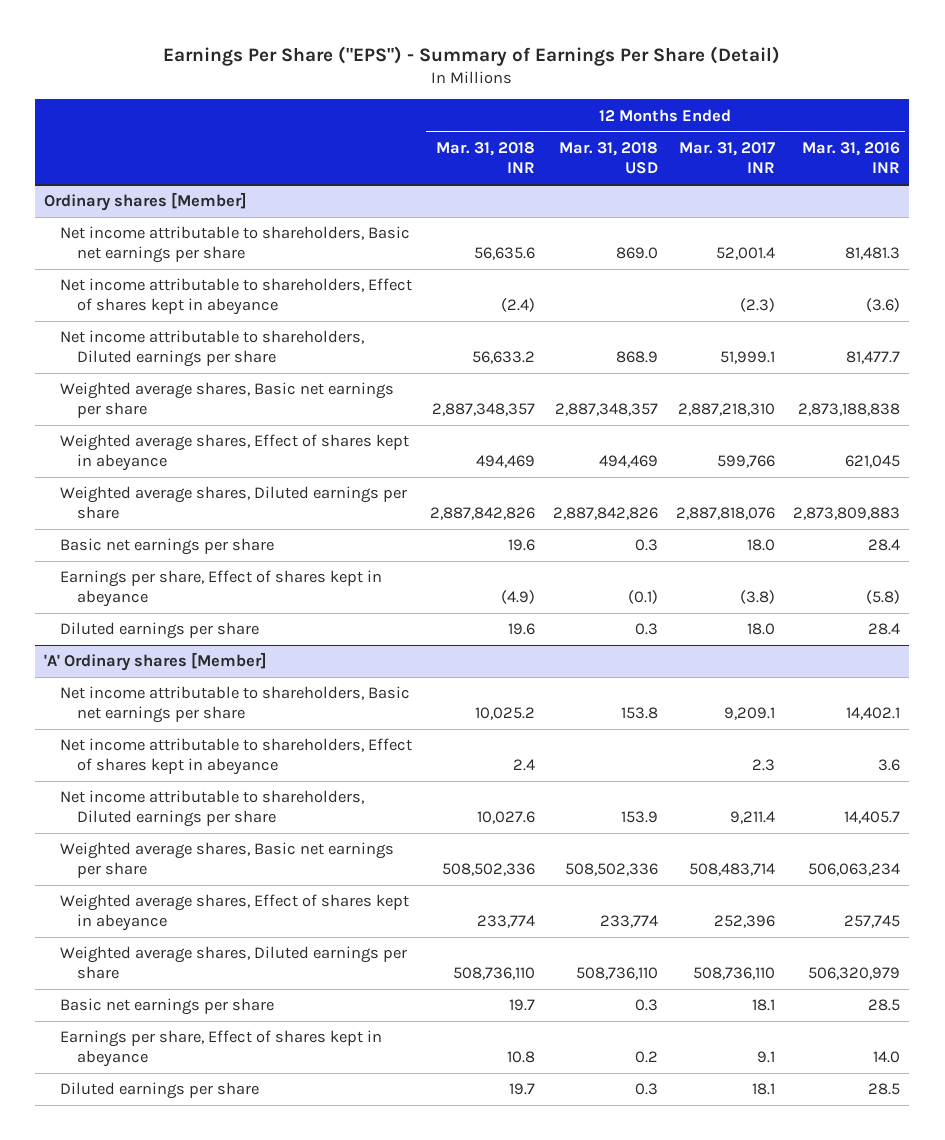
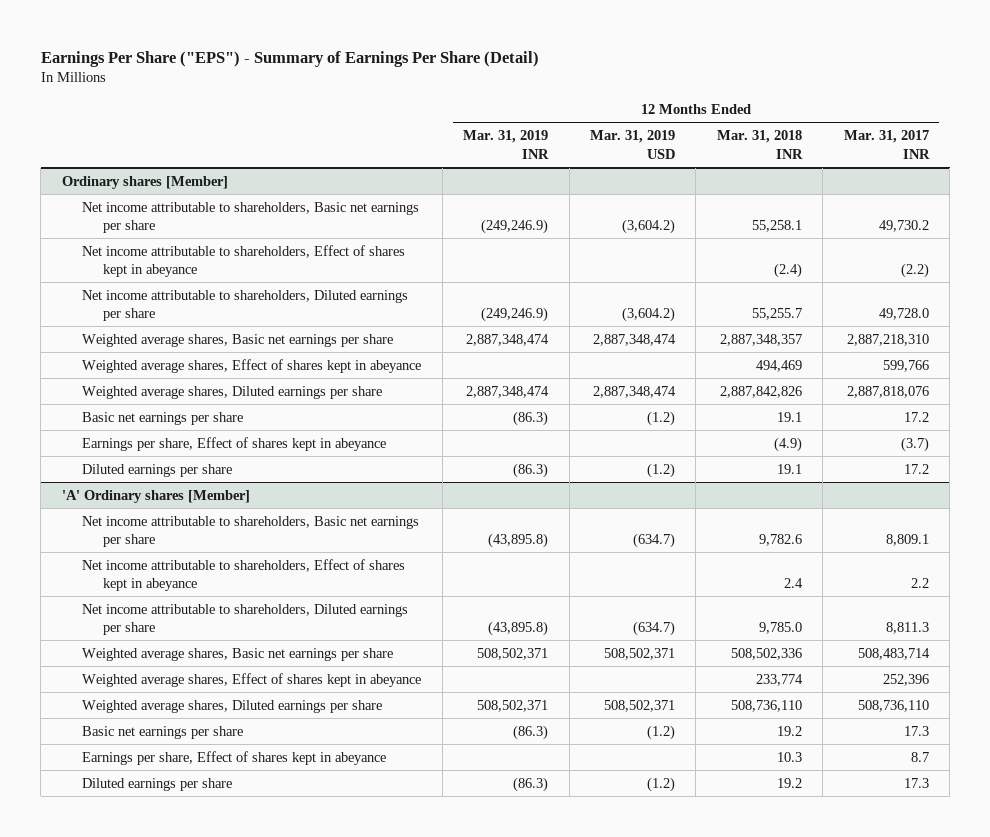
- | 12 Months Ended Mar. 31, 2018 INR | 12 Months Ended Mar. 31, 2018 USD | 12 Months Ended Mar. 31, 2017 INR | 12 Months Ended Mar. 31, 2016 INR
+ | 12 Months Ended Mar. 31, 2019 INR | 12 Months Ended Mar. 31, 2019 USD | 12 Months Ended Mar. 31, 2018 INR | 12 Months Ended Mar. 31, 2017 INR
@ Ordinary shares [Member]
- Net income attributable to shareholders, Basic net earnings per share | 56,635.6 | 869.0 | 52,001.4 | 81,481.3
- Net income attributable to shareholders, Effect of shares kept in abeyance | (2.4) | | (2.3) | (3.6)
- Net income attributable to shareholders, Diluted earnings per share | 56,633.2 | 868.9 | 51,999.1 | 81,477.7
+ Net income attributable to shareholders, Basic net earnings per share | (249,246.9) | (3,604.2) | 55,258.1 | 49,730.2
+ Net income attributable to shareholders, Effect of shares kept in abeyance | | | (2.4) | (2.2)
+ Net income attributable to shareholders, Diluted earnings per share | (249,246.9) | (3,604.2) | 55,255.7 | 49,728.0
- Basic net earnings per share | 19.6 | 0.3 | 18.0 | 28.4
- Earnings per share, Effect of shares kept in abeyance | (4.9) | (0.1) | (3.8) | (5.8)
- Diluted earnings per share | 19.6 | 0.3 | 18.0 | 28.4
+ Basic net earnings per share | (86.3) | (1.2) | 19.1 | 17.2
+ Earnings per share, Effect of shares kept in abeyance | | | (4.9) | (3.7)
+ Diluted earnings per share | (86.3) | (1.2) | 19.1 | 17.2
@ 'A' Ordinary shares [Member]
- Net income attributable to shareholders, Basic net earnings per share | 10,025.2 | 153.8 | 9,209.1 | 14,402.1
- Net income attributable to shareholders, Effect of shares kept in abeyance | 2.4 | | 2.3 | 3.6
- Net income attributable to shareholders, Diluted earnings per share | 10,027.6 | 153.9 | 9,211.4 | 14,405.7
+ Net income attributable to shareholders, Basic net earnings per share | (43,895.8) | (634.7) | 9,782.6 | 8,809.1
+ Net income attributable to shareholders, Effect of shares kept in abeyance | | | 2.4 | 2.2
+ Net income attributable to shareholders, Diluted earnings per share | (43,895.8) | (634.7) | 9,785.0 | 8,811.3
- Basic net earnings per share | 19.7 | 0.3 | 18.1 | 28.5
- Earnings per share, Effect of shares kept in abeyance | 10.8 | 0.2 | 9.1 | 14.0
- Diluted earnings per share | 19.7 | 0.3 | 18.1 | 28.5
+ Basic net earnings per share | (86.3) | (1.2) | 19.2 | 17.3
+ Earnings per share, Effect of shares kept in abeyance | | | 10.3 | 8.7
+ Diluted earnings per share | (86.3) | (1.2) | 19.2 | 17.3

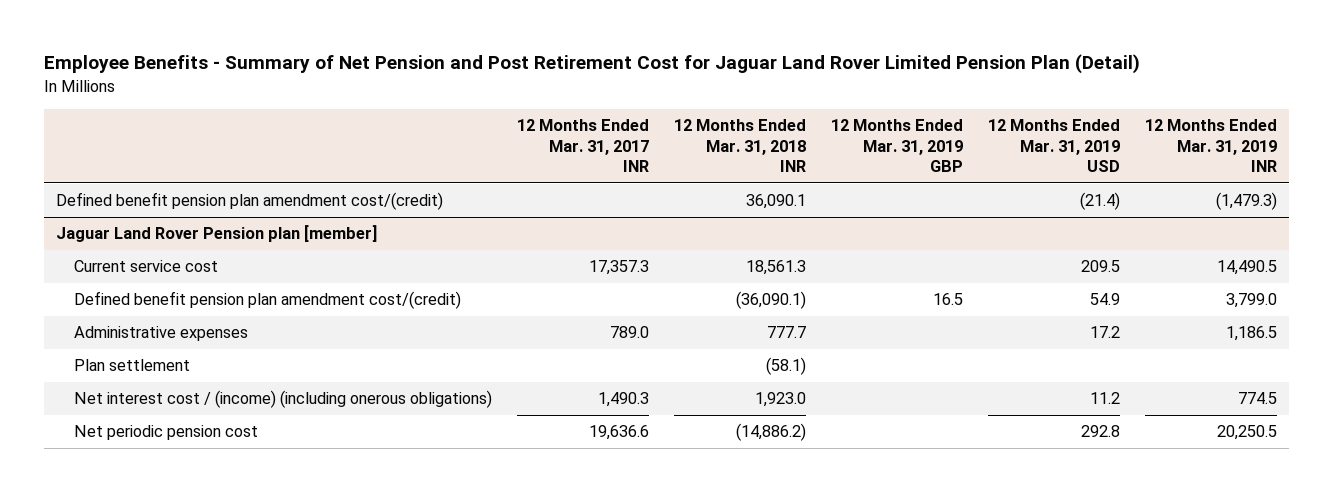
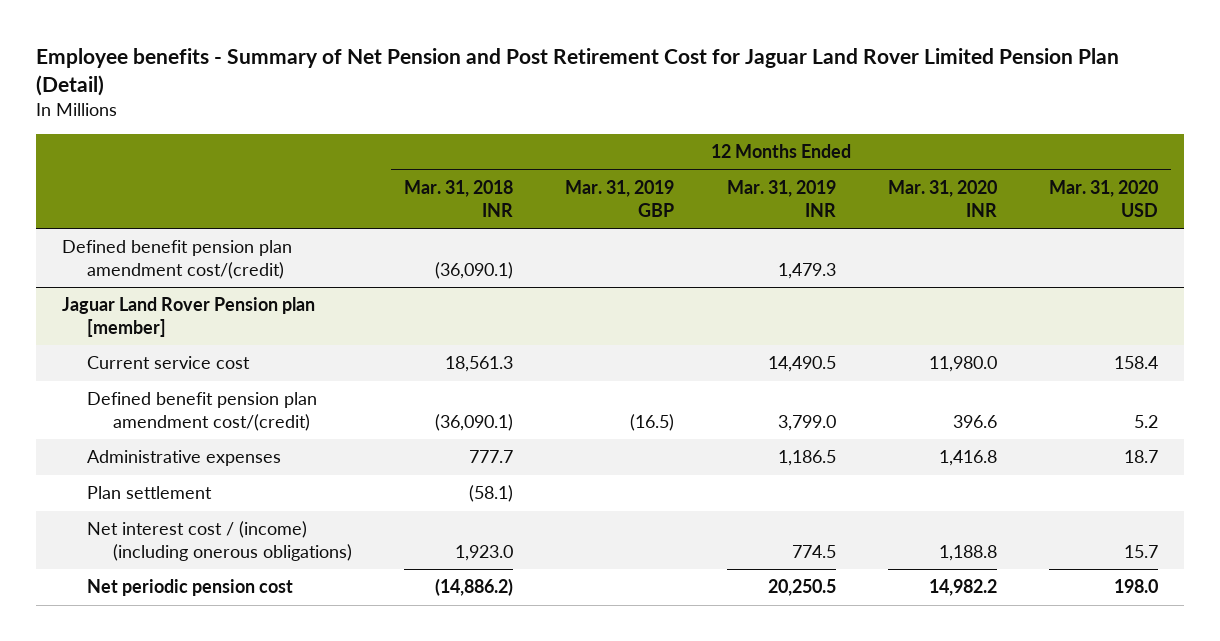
- Employee Benefits - Summary of Net Pension and Post Retirement Cost for Jaguar Land Rover Limited Pension Plan (Detail)
+ Employee benefits - Summary of Net Pension and Post Retirement Cost for Jaguar Land Rover Limited Pension Plan (Detail)
- | 12 Months Ended Mar. 31, 2017 INR | 12 Months Ended Mar. 31, 2018 INR | 12 Months Ended Mar. 31, 2019 GBP | 12 Months Ended Mar. 31, 2019 USD | 12 Months Ended Mar. 31, 2019 INR
+ | 12 Months Ended Mar. 31, 2018 INR | 12 Months Ended Mar. 31, 2019 GBP | 12 Months Ended Mar. 31, 2019 INR | 12 Months Ended Mar. 31, 2020 INR | 12 Months Ended Mar. 31, 2020 USD
- Defined benefit pension plan amendment cost/(credit) | | 36,090.1 | | (21.4) | (1,479.3)
+ Defined benefit pension plan amendment cost/(credit) | (36,090.1) | | 1,479.3 | |
@ Jaguar Land Rover Pension plan [member]
- Defined benefit pension plan amendment cost/(credit) | | (36,090.1) | 16.5 | 54.9 | 3,799.0
+ Defined benefit pension plan amendment cost/(credit) | (36,090.1) | (16.5) | 3,799.0 | 396.6 | 5.2

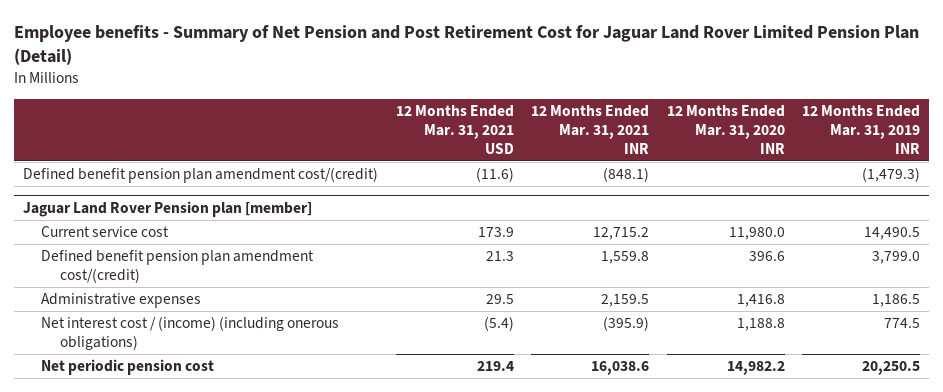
- | 12 Months Ended Mar. 31, 2018 INR | 12 Months Ended Mar. 31, 2019 GBP | 12 Months Ended Mar. 31, 2019 INR | 12 Months Ended Mar. 31, 2020 INR | 12 Months Ended Mar. 31, 2020 USD
+ | 12 Months Ended Mar. 31, 2021 USD | 12 Months Ended Mar. 31, 2021 INR | 12 Months Ended Mar. 31, 2020 INR | 12 Months Ended Mar. 31, 2019 INR
- Defined benefit pension plan amendment cost/(credit) | (36,090.1) | | 1,479.3 | |
+ Defined benefit pension plan amendment cost/(credit) | (11.6) | (848.1) | | (1,479.3)
@ Jaguar Land Rover Pension plan [member]
- Plan settlement | (58.1) | | | |

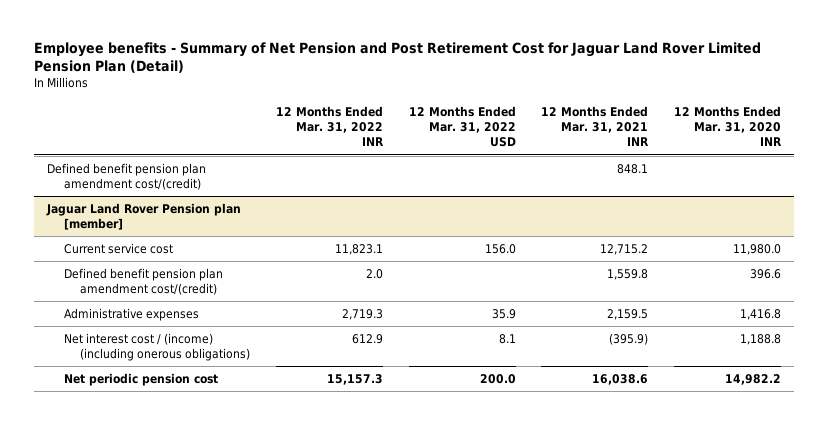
- | 12 Months Ended Mar. 31, 2021 USD | 12 Months Ended Mar. 31, 2021 INR | 12 Months Ended Mar. 31, 2020 INR | 12 Months Ended Mar. 31, 2019 INR
+ | 12 Months Ended Mar. 31, 2022 INR | 12 Months Ended Mar. 31, 2022 USD | 12 Months Ended Mar. 31, 2021 INR | 12 Months Ended Mar. 31, 2020 INR
- Defined benefit pension plan amendment cost/(credit) | (11.6) | (848.1) | | (1,479.3)
+ Defined benefit pension plan amendment cost/(credit) | | | 848.1 |

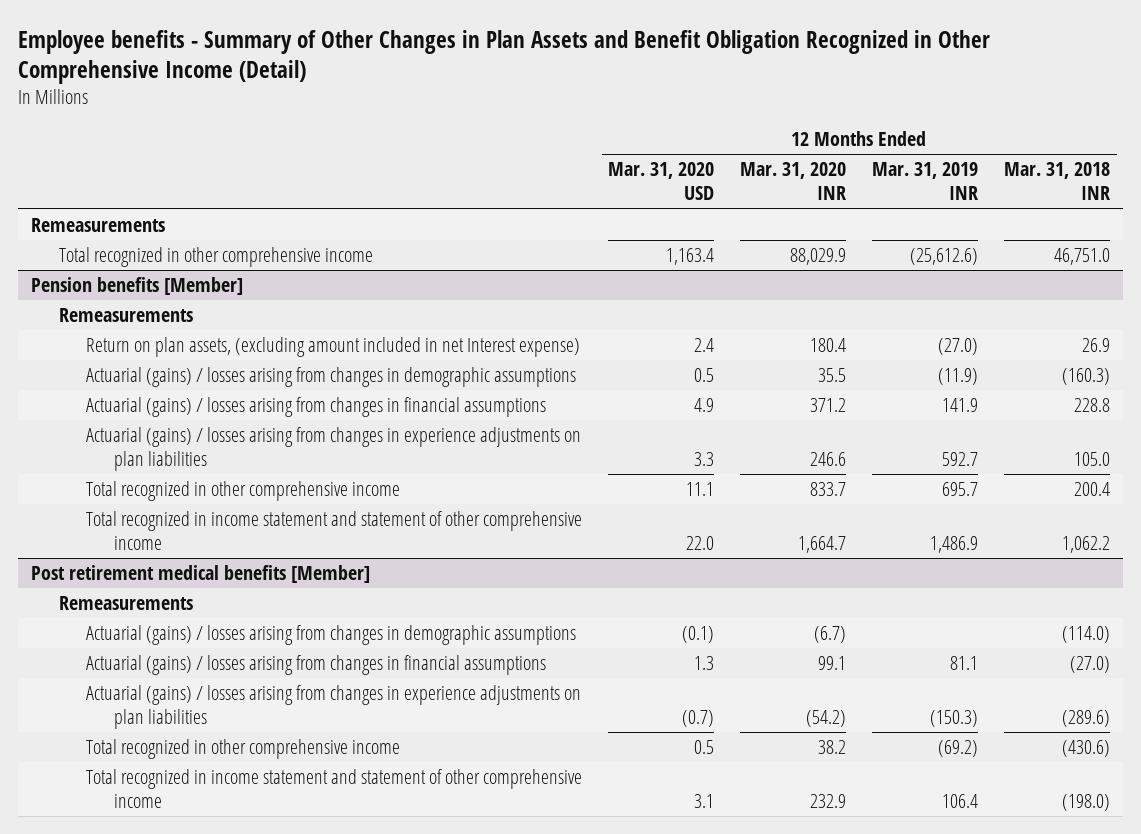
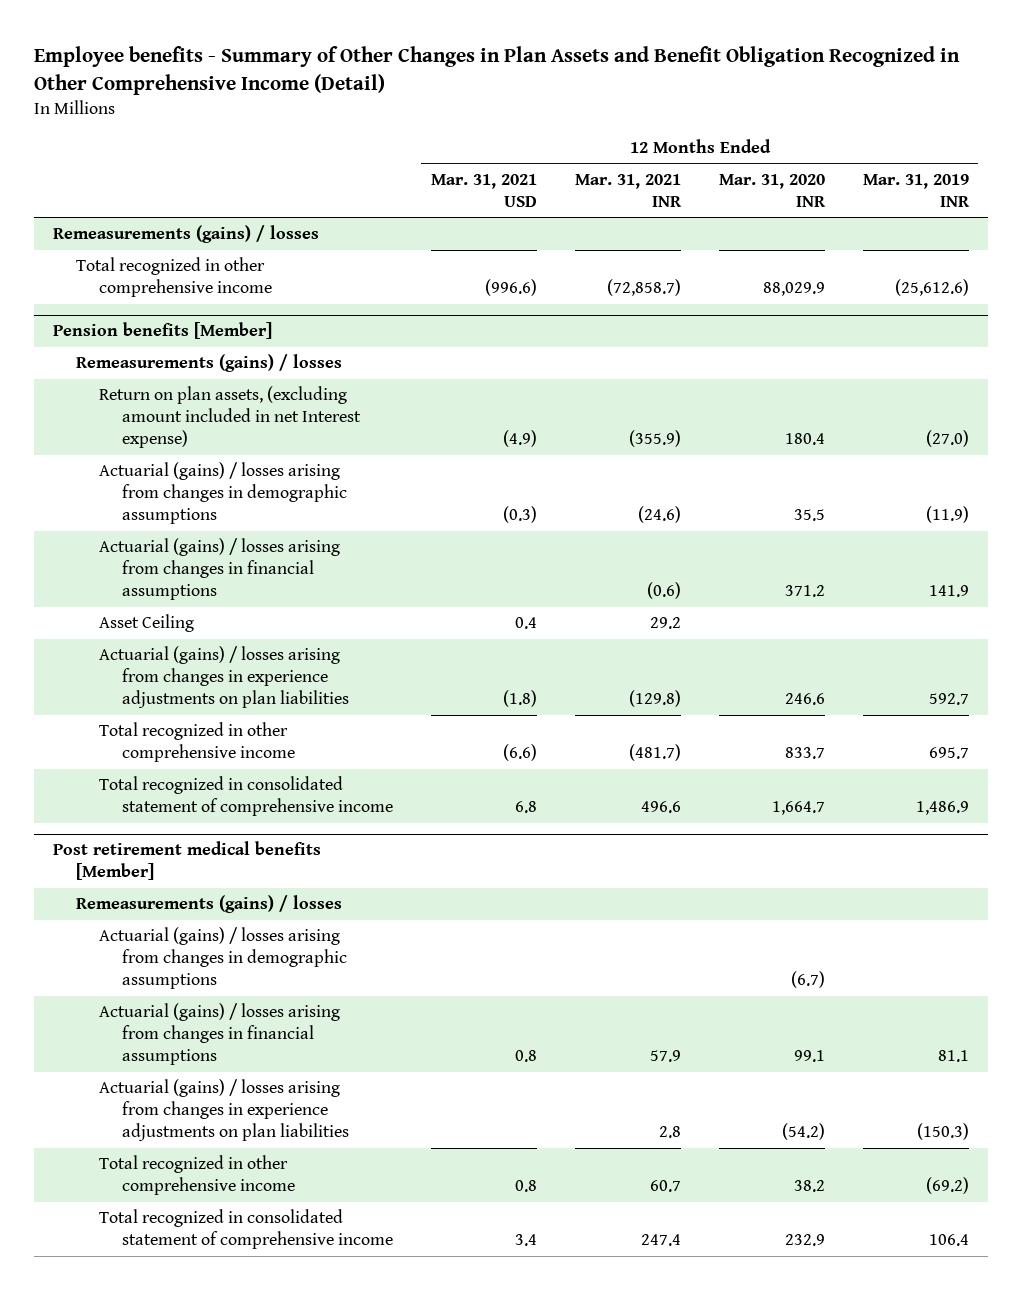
- | 12 Months Ended Mar. 31, 2020 USD | 12 Months Ended Mar. 31, 2020 INR | 12 Months Ended Mar. 31, 2019 INR | 12 Months Ended Mar. 31, 2018 INR
+ | 12 Months Ended Mar. 31, 2021 USD | 12 Months Ended Mar. 31, 2021 INR | 12 Months Ended Mar. 31, 2020 INR | 12 Months Ended Mar. 31, 2019 INR
- Remeasurements
+ Remeasurements (gains) / losses
@ Pension benefits [Member]
- Remeasurements
+ Remeasurements (gains) / losses
+ Asset Ceiling | 0.4 | 29.2 | |
- Total recognized in income statement and statement of other comprehensive income | 22.0 | 1,664.7 | 1,486.9 | 1,062.2
+ Total recognized in consolidated statement of comprehensive income | 6.8 | 496.6 | 1,664.7 | 1,486.9
@ Post retirement medical benefits [Member]
- Remeasurements
+ Remeasurements (gains) / losses
- Total recognized in income statement and statement of other comprehensive income | 3.1 | 232.9 | 106.4 | (198.0)
+ Total recognized in consolidated statement of comprehensive income | 3.4 | 247.4 | 232.9 | 106.4

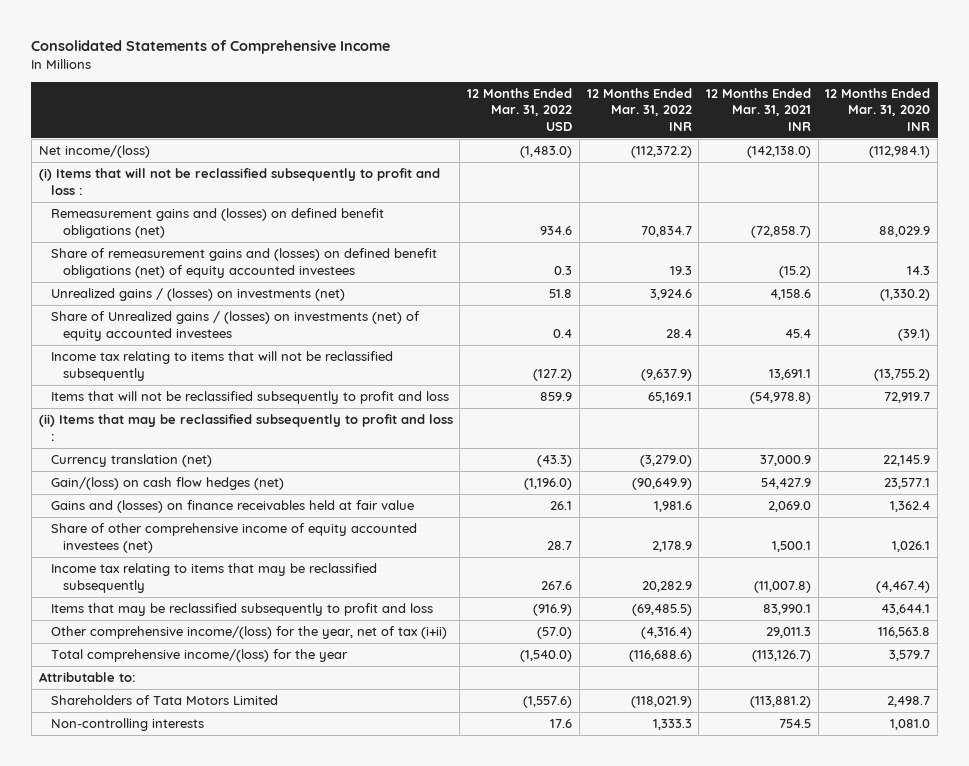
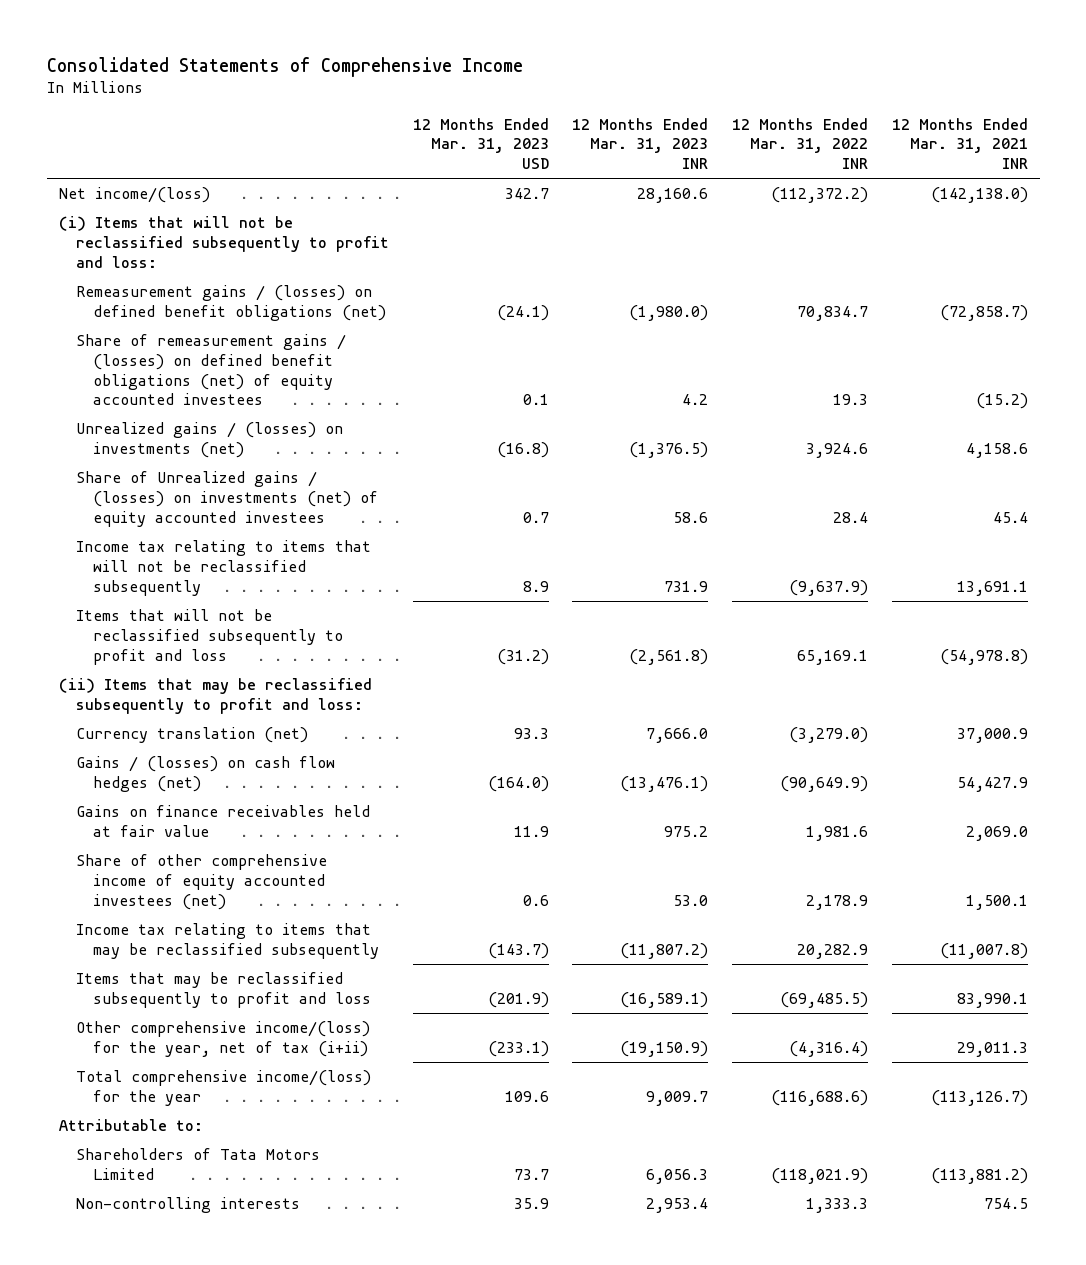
- | 12 Months Ended Mar. 31, 2022 USD | 12 Months Ended Mar. 31, 2022 INR | 12 Months Ended Mar. 31, 2021 INR | 12 Months Ended Mar. 31, 2020 INR
+ | 12 Months Ended Mar. 31, 2023 USD | 12 Months Ended Mar. 31, 2023 INR | 12 Months Ended Mar. 31, 2022 INR | 12 Months Ended Mar. 31, 2021 INR
- (i) Items that will not be reclassified subsequently to profit and loss :
- Remeasurement gains and (losses) on defined benefit obligations (net) | 934.6 | 70,834.7 | (72,858.7) | 88,029.9
- Share of remeasurement gains and (losses) on defined benefit obligations (net) of equity accounted investees | 0.3 | 19.3 | (15.2) | 14.3
+ (i) Items that will not be reclassified subsequently to profit and loss:
+ Remeasurement gains / (losses) on defined benefit obligations (net) | (24.1) | (1,980.0) | 70,834.7 | (72,858.7)
+ Share of remeasurement gains / (losses) on defined benefit obligations (net) of equity accounted investees | 0.1 | 4.2 | 19.3 | (15.2)
- (ii) Items that may be reclassified subsequently to profit and loss :
+ (ii) Items that may be reclassified subsequently to profit and loss:
- Gain/(loss) on cash flow hedges (net) | (1,196.0) | (90,649.9) | 54,427.9 | 23,577.1
- Gains and (losses) on finance receivables held at fair value | 26.1 | 1,981.6 | 2,069.0 | 1,362.4
+ Gains / (losses) on cash flow hedges (net) | (164.0) | (13,476.1) | (90,649.9) | 54,427.9
+ Gains on finance receivables held at fair value | 11.9 | 975.2 | 1,981.6 | 2,069.0

